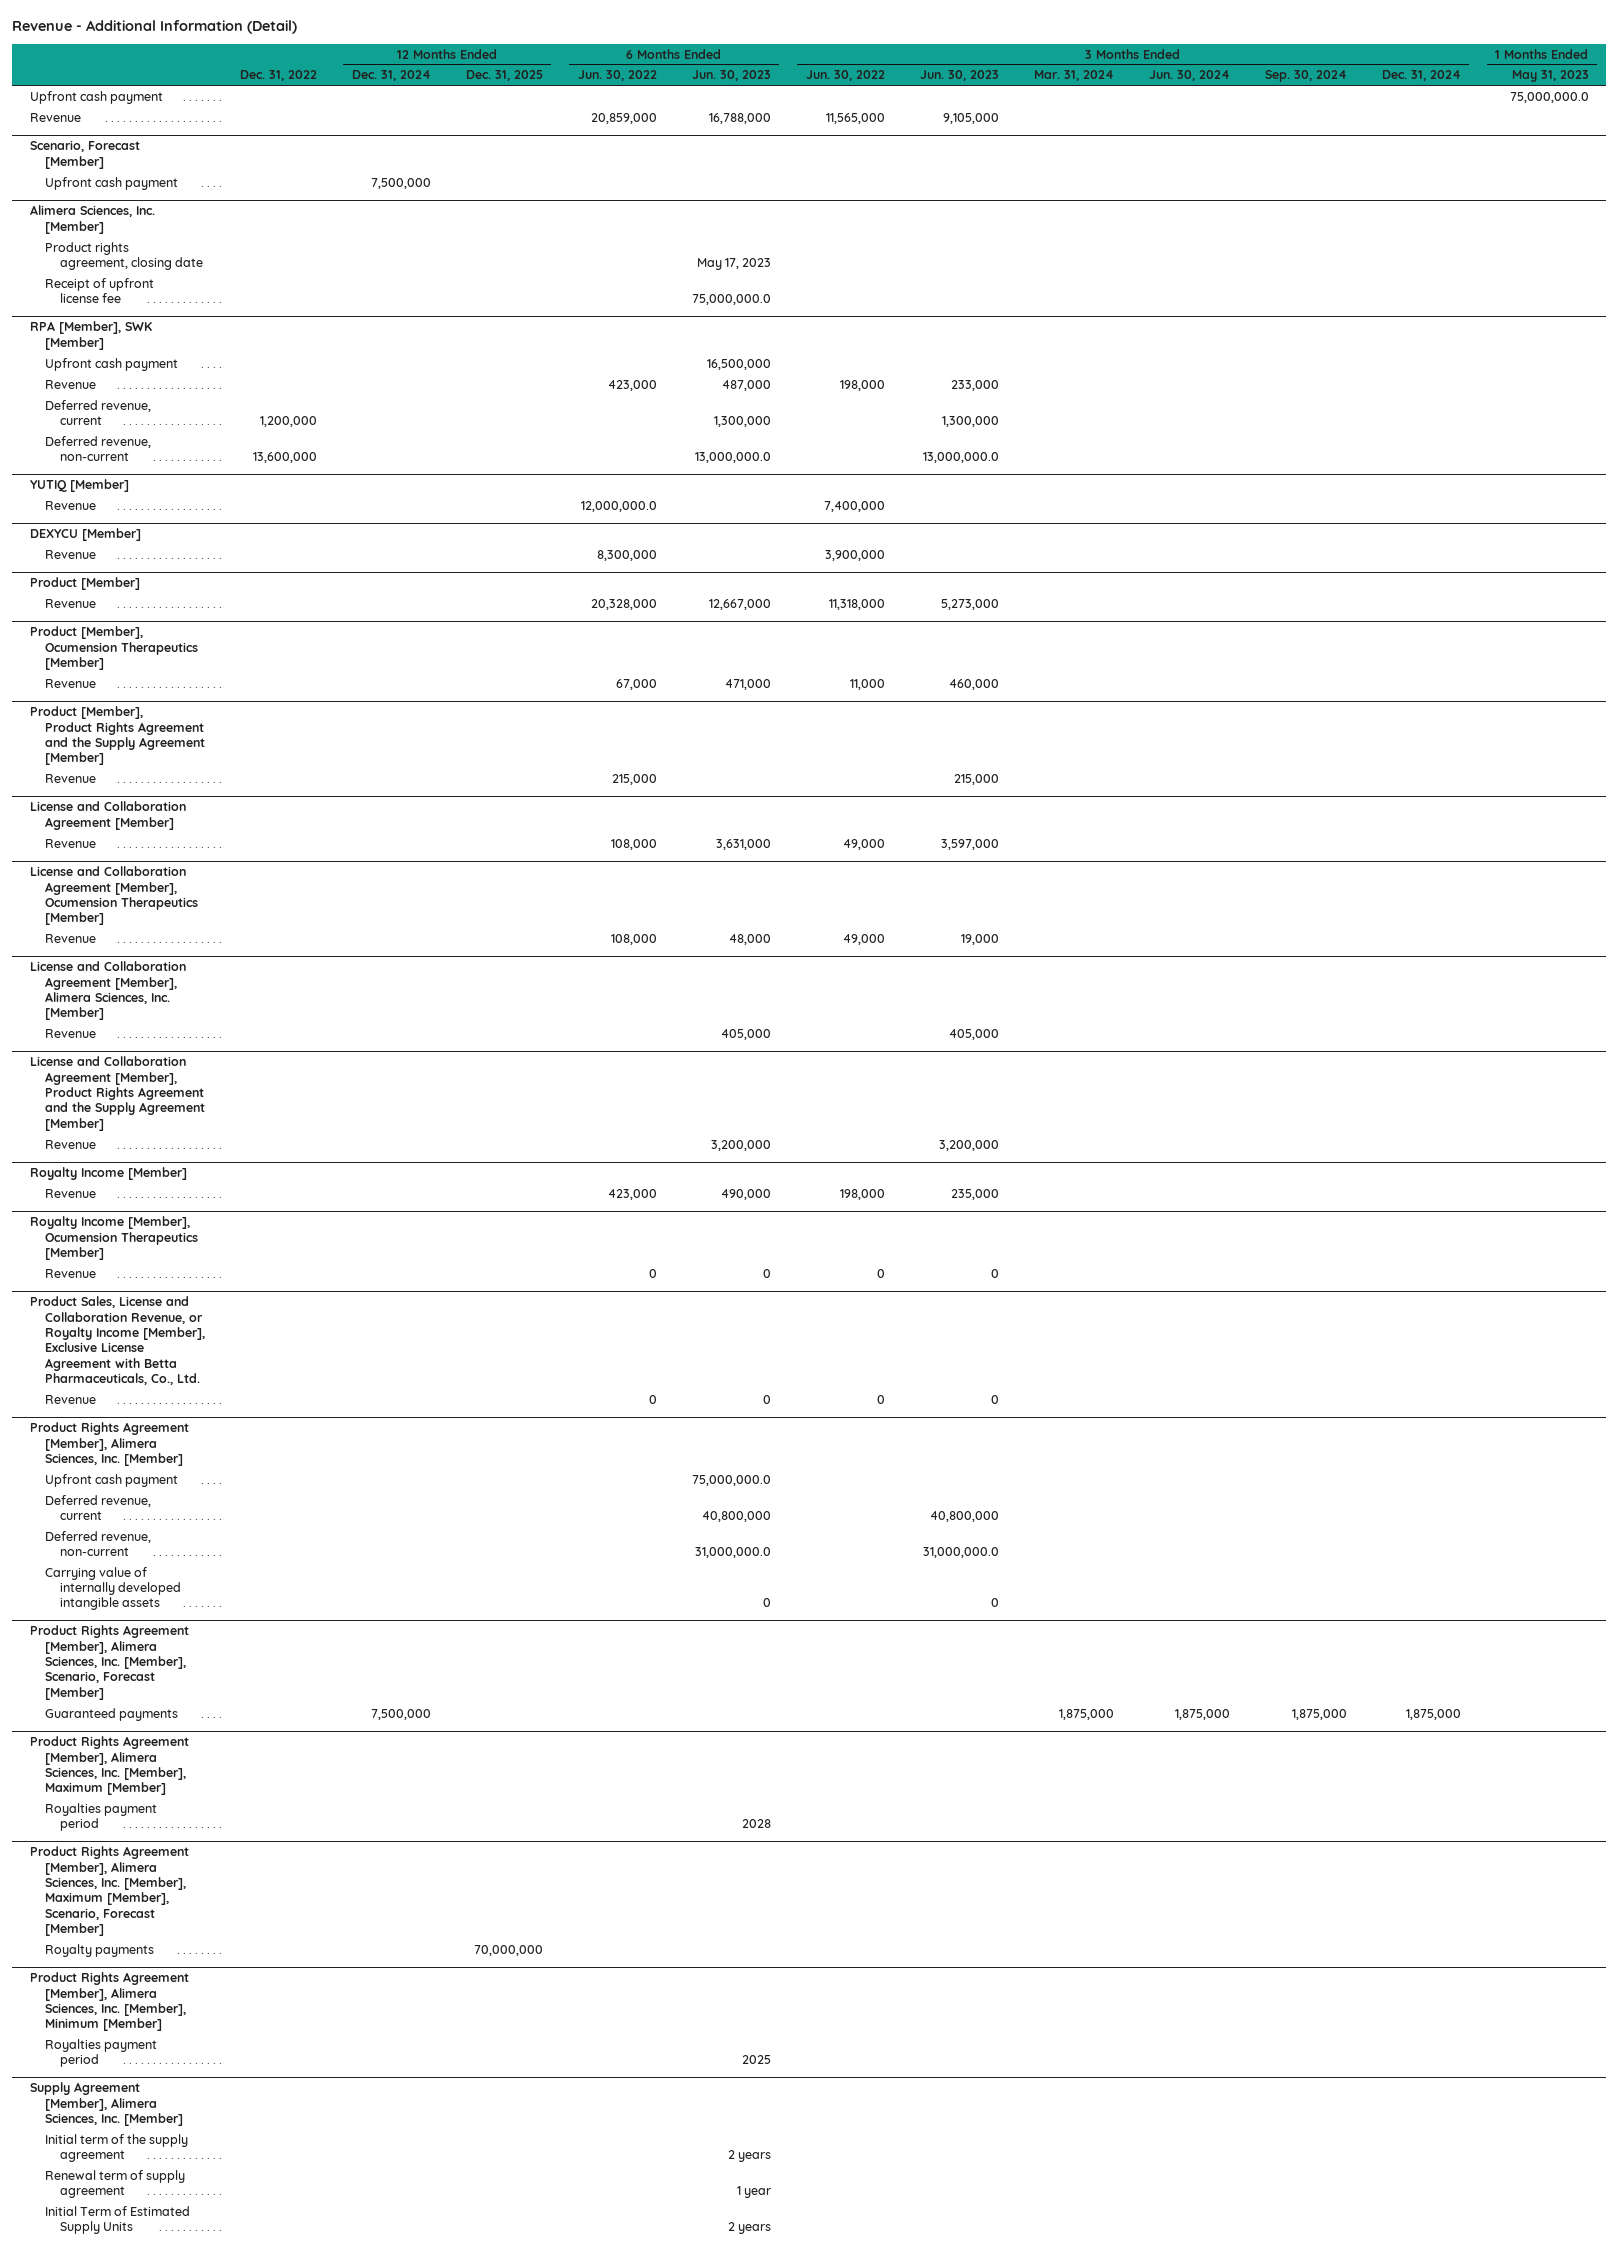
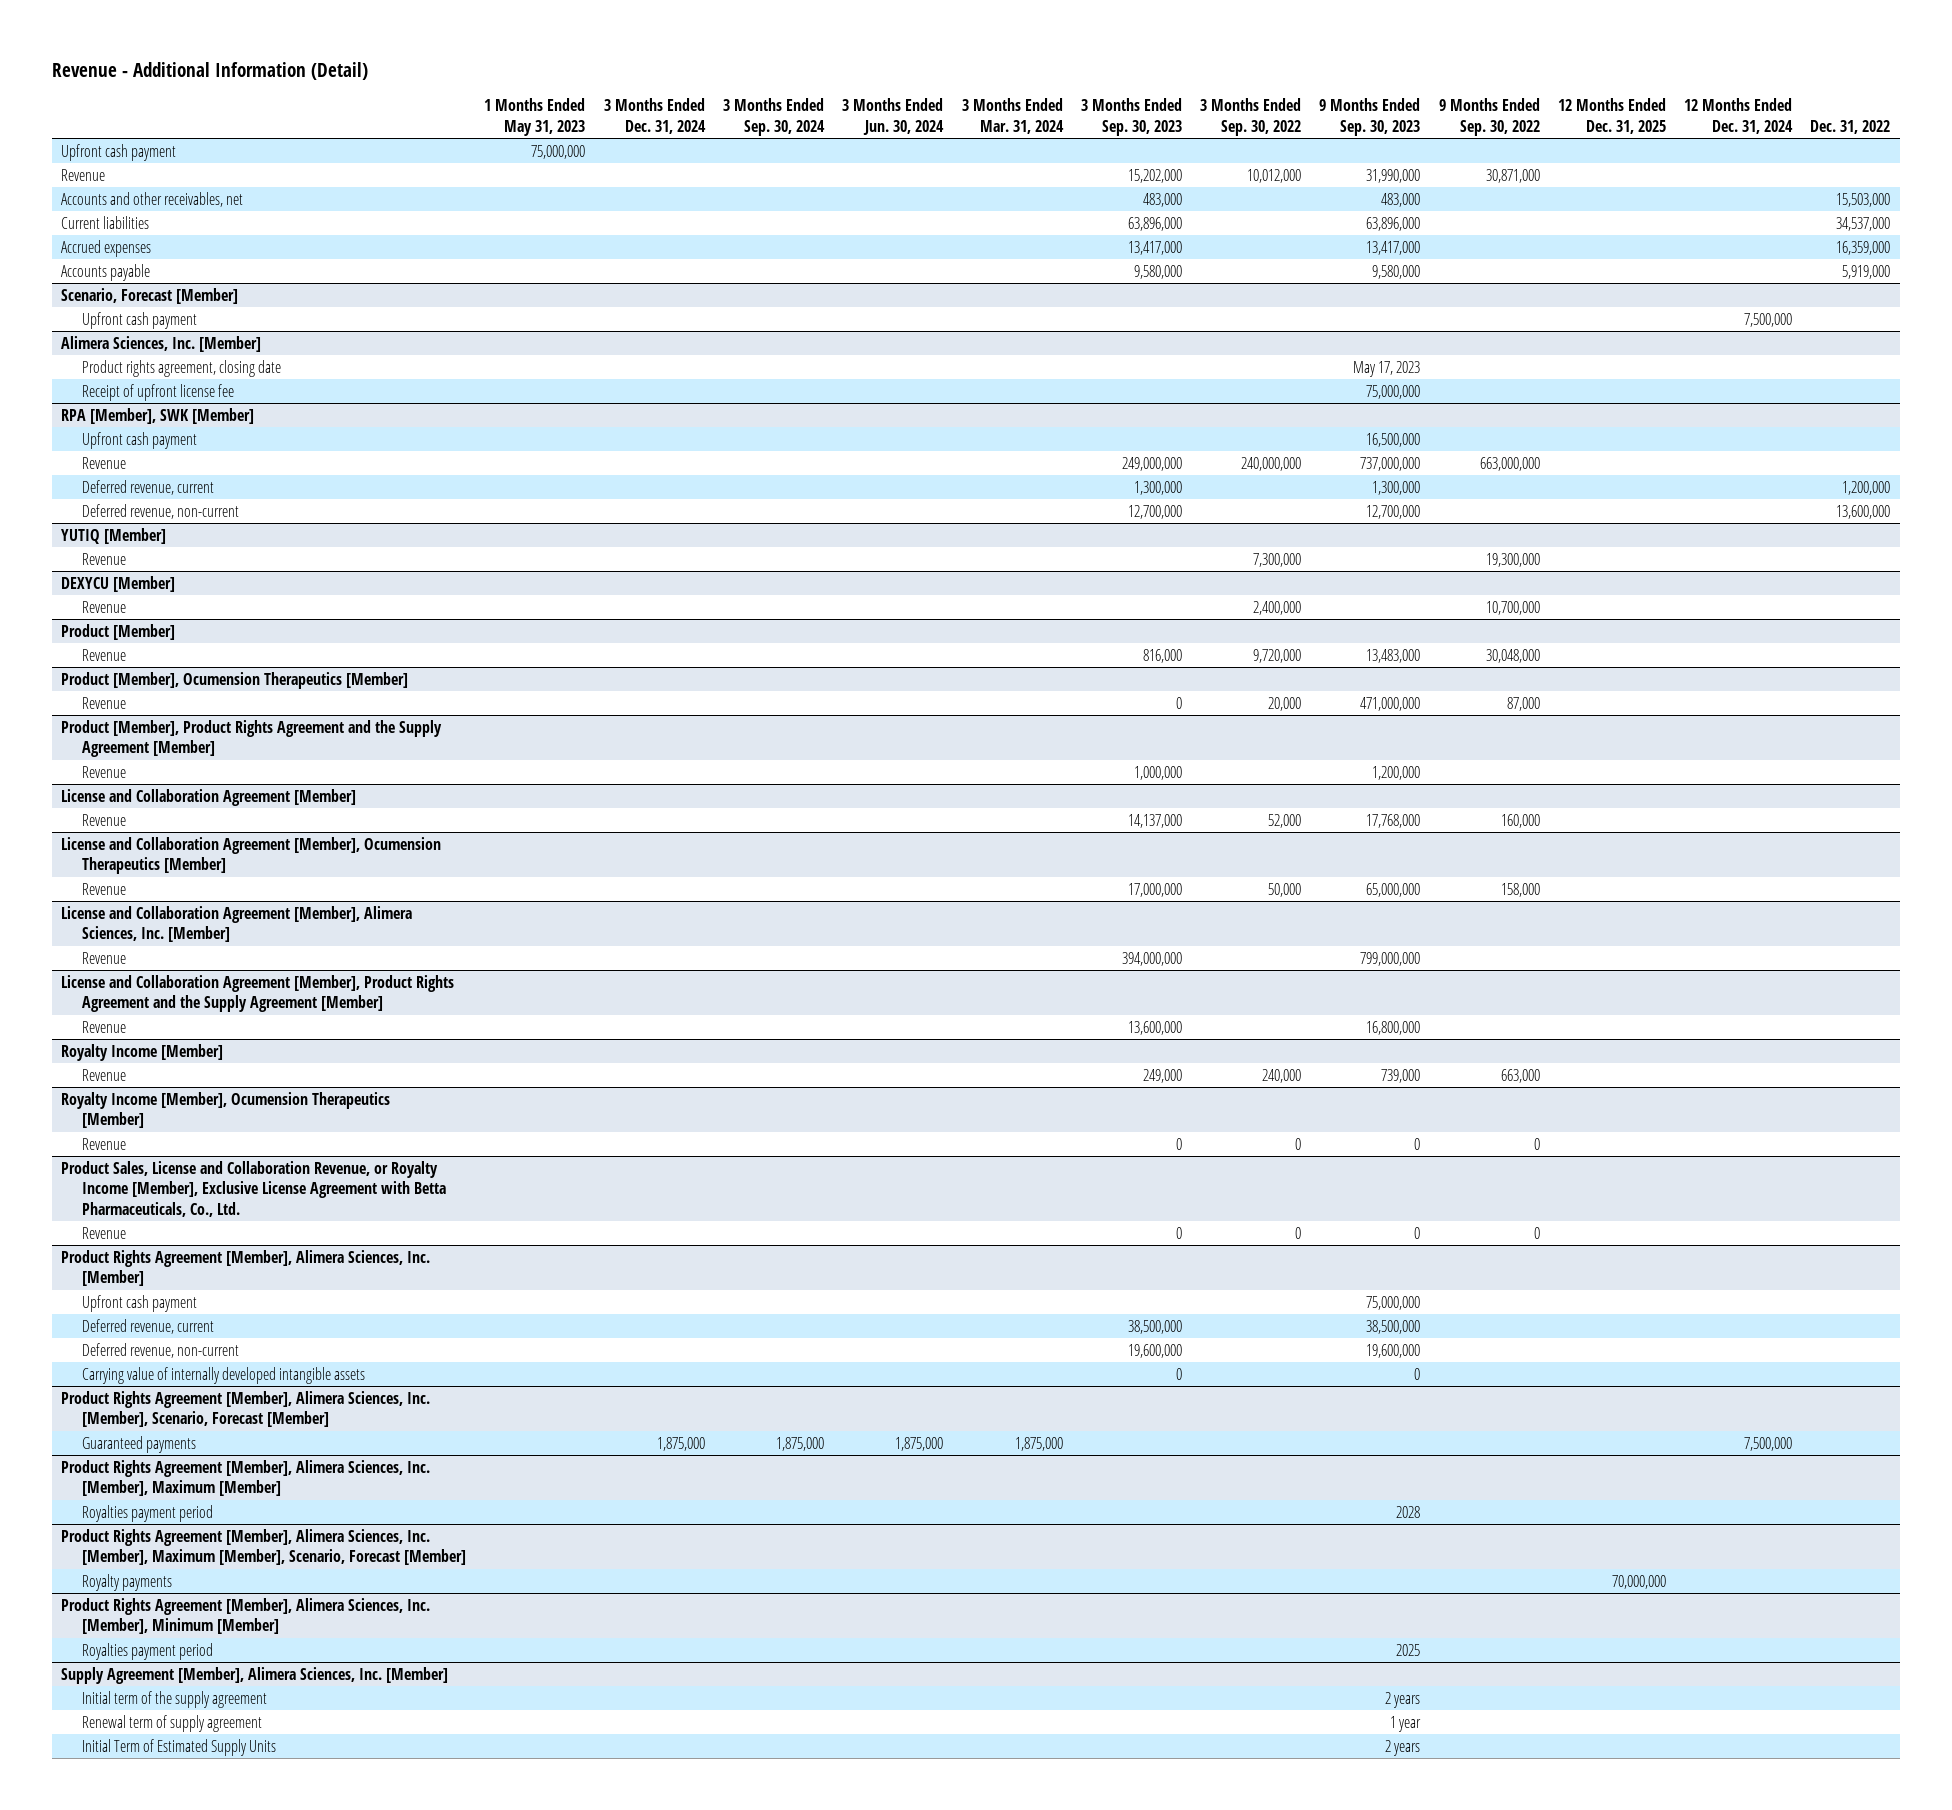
- | Dec. 31, 2022 | 12 Months Ended Dec. 31, 2024 | 12 Months Ended Dec. 31, 2025 | 6 Months Ended Jun. 30, 2022 | 6 Months Ended Jun. 30, 2023 | 3 Months Ended Jun. 30, 2022 | 3 Months Ended Jun. 30, 2023 | 3 Months Ended Mar. 31, 2024 | 3 Months Ended Jun. 30, 2024 | 3 Months Ended Sep. 30, 2024 | 3 Months Ended Dec. 31, 2024 | 1 Months Ended May 31, 2023
+ | 1 Months Ended May 31, 2023 | 3 Months Ended Dec. 31, 2024 | 3 Months Ended Sep. 30, 2024 | 3 Months Ended Jun. 30, 2024 | 3 Months Ended Mar. 31, 2024 | 3 Months Ended Sep. 30, 2023 | 3 Months Ended Sep. 30, 2022 | 9 Months Ended Sep. 30, 2023 | 9 Months Ended Sep. 30, 2022 | 12 Months Ended Dec. 31, 2025 | 12 Months Ended Dec. 31, 2024 | Dec. 31, 2022
- Upfront cash payment | | | | | | | | | | | | 75,000,000.0
+ Upfront cash payment | 75,000,000 | | | | | | | | | | |
+ Accounts and other receivables, net | | | | | | 483,000 | | 483,000 | | | | 15,503,000
+ Current liabilities | | | | | | 63,896,000 | | 63,896,000 | | | | 34,537,000
+ Accrued expenses | | | | | | 13,417,000 | | 13,417,000 | | | | 16,359,000
+ Accounts payable | | | | | | 9,580,000 | | 9,580,000 | | | | 5,919,000

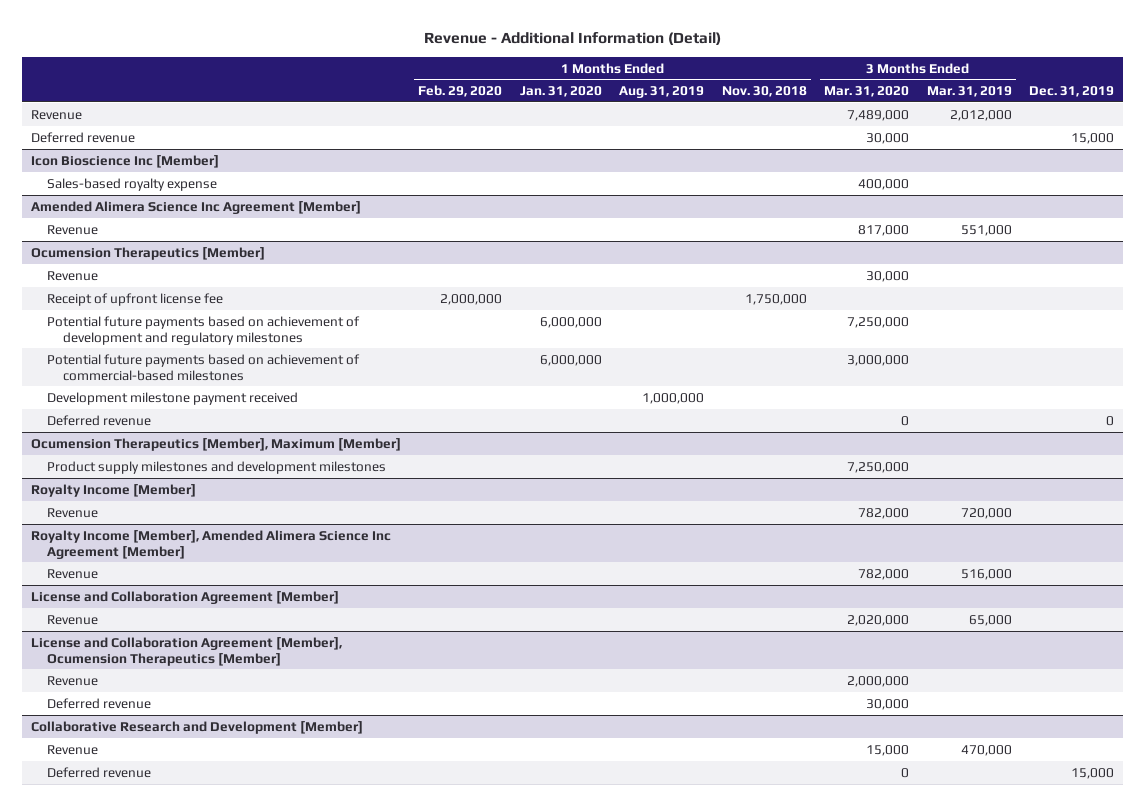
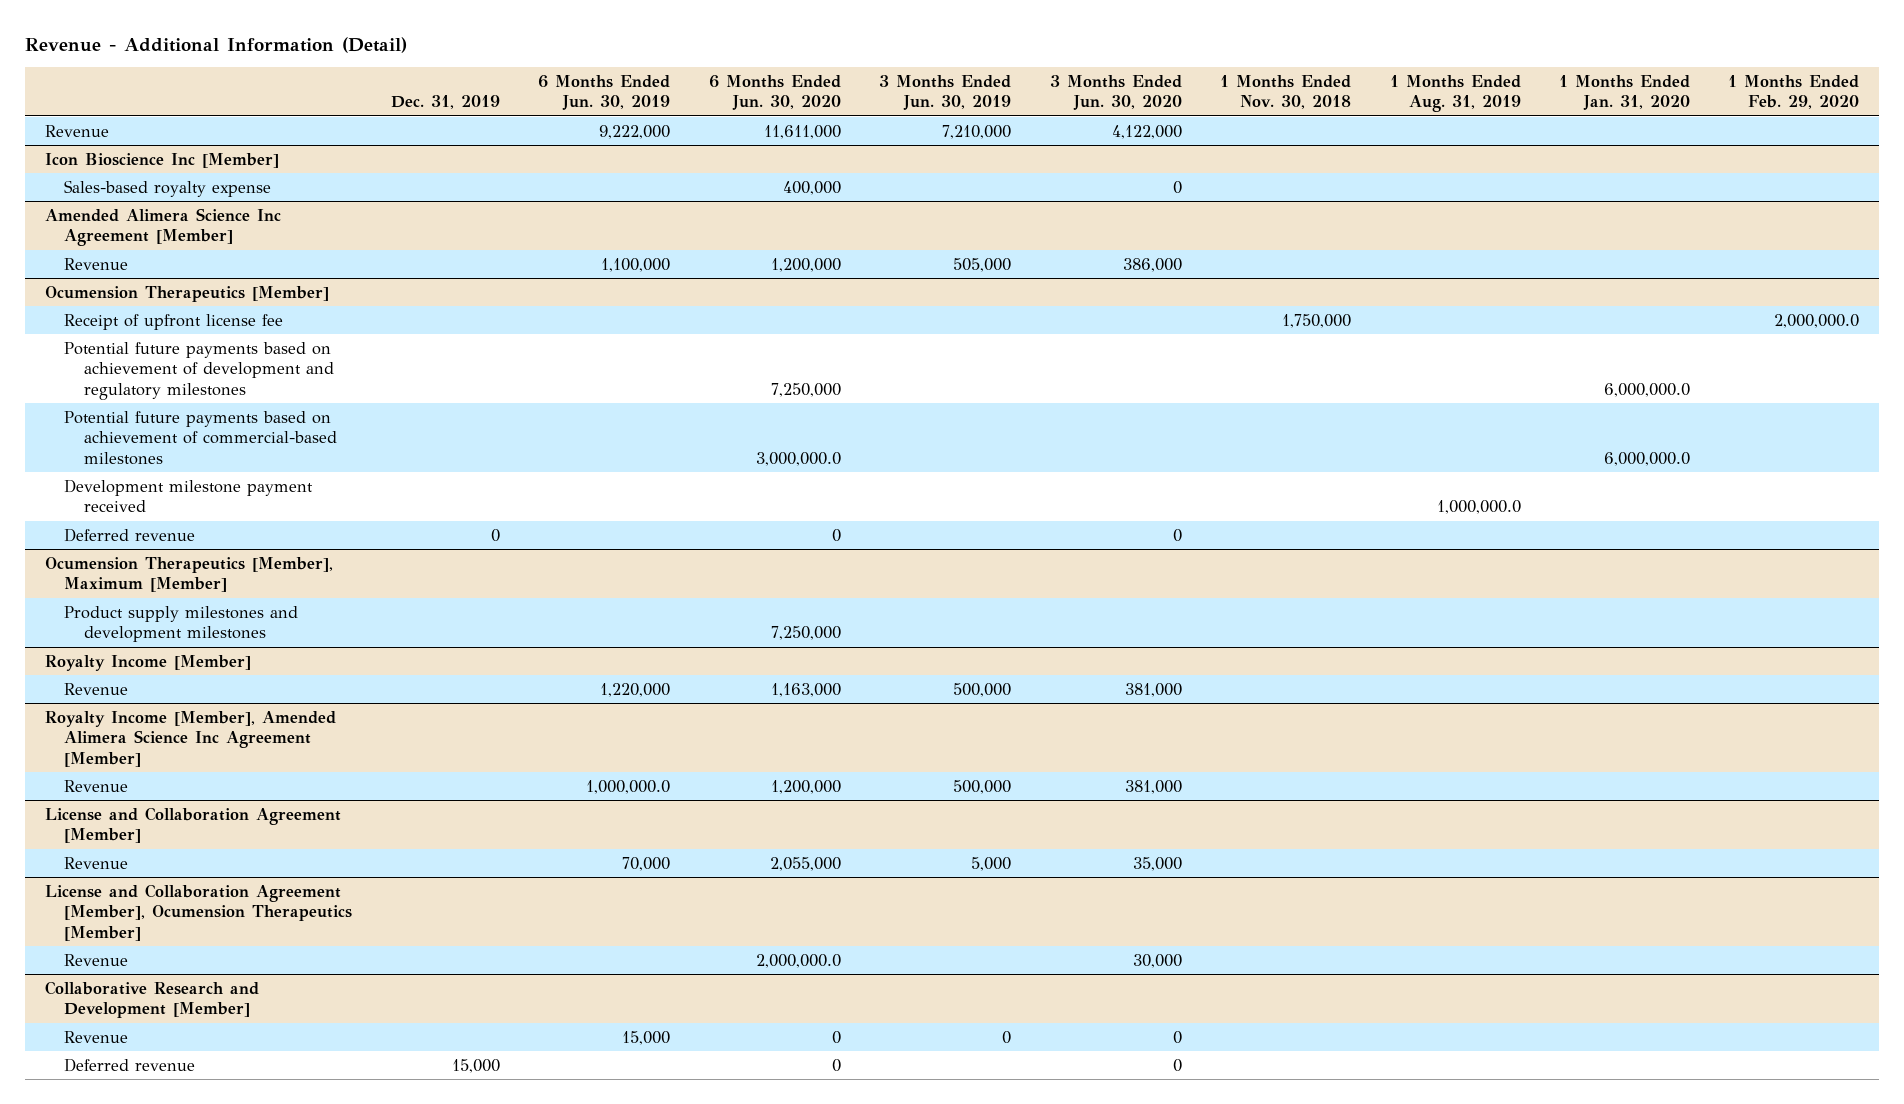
- | 1 Months Ended Feb. 29, 2020 | 1 Months Ended Jan. 31, 2020 | 1 Months Ended Aug. 31, 2019 | 1 Months Ended Nov. 30, 2018 | 3 Months Ended Mar. 31, 2020 | 3 Months Ended Mar. 31, 2019 | Dec. 31, 2019
+ | Dec. 31, 2019 | 6 Months Ended Jun. 30, 2019 | 6 Months Ended Jun. 30, 2020 | 3 Months Ended Jun. 30, 2019 | 3 Months Ended Jun. 30, 2020 | 1 Months Ended Nov. 30, 2018 | 1 Months Ended Aug. 31, 2019 | 1 Months Ended Jan. 31, 2020 | 1 Months Ended Feb. 29, 2020
- Deferred revenue | | | | | 30,000 | | 15,000
@ Ocumension Therapeutics [Member]
- Revenue | | | | | 30,000 | |
- Receipt of upfront license fee | 2,000,000 | | | 1,750,000 | | |
- Potential future payments based on achievement of development and regulatory milestones | | 6,000,000 | | | 7,250,000 | |
- Potential future payments based on achievement of commercial-based milestones | | 6,000,000 | | | 3,000,000 | |
- Development milestone payment received | | | 1,000,000 | | | |
+ Receipt of upfront license fee | | | | | | 1,750,000 | | | 2,000,000.0
+ Potential future payments based on achievement of development and regulatory milestones | | | 7,250,000 | | | | | 6,000,000.0 |
+ Potential future payments based on achievement of commercial-based milestones | | | 3,000,000.0 | | | | | 6,000,000.0 |
+ Development milestone payment received | | | | | | | 1,000,000.0 | |
@ License and Collaboration Agreement [Member], Ocumension Therapeutics [Member]
- Deferred revenue | | | | | 30,000 | |

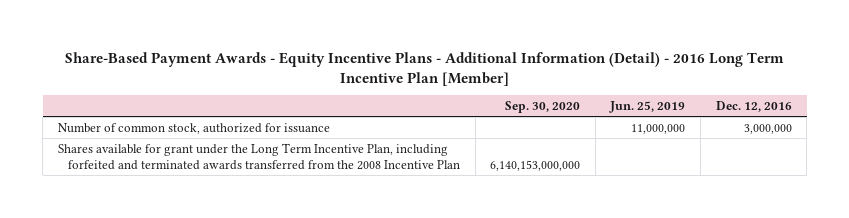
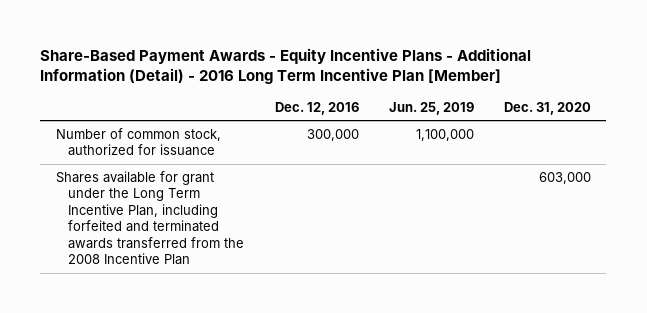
- | Sep. 30, 2020 | Jun. 25, 2019 | Dec. 12, 2016
+ | Dec. 12, 2016 | Jun. 25, 2019 | Dec. 31, 2020
- Number of common stock, authorized for issuance | | 11,000,000 | 3,000,000
+ Number of common stock, authorized for issuance | 300,000 | 1,100,000 |

